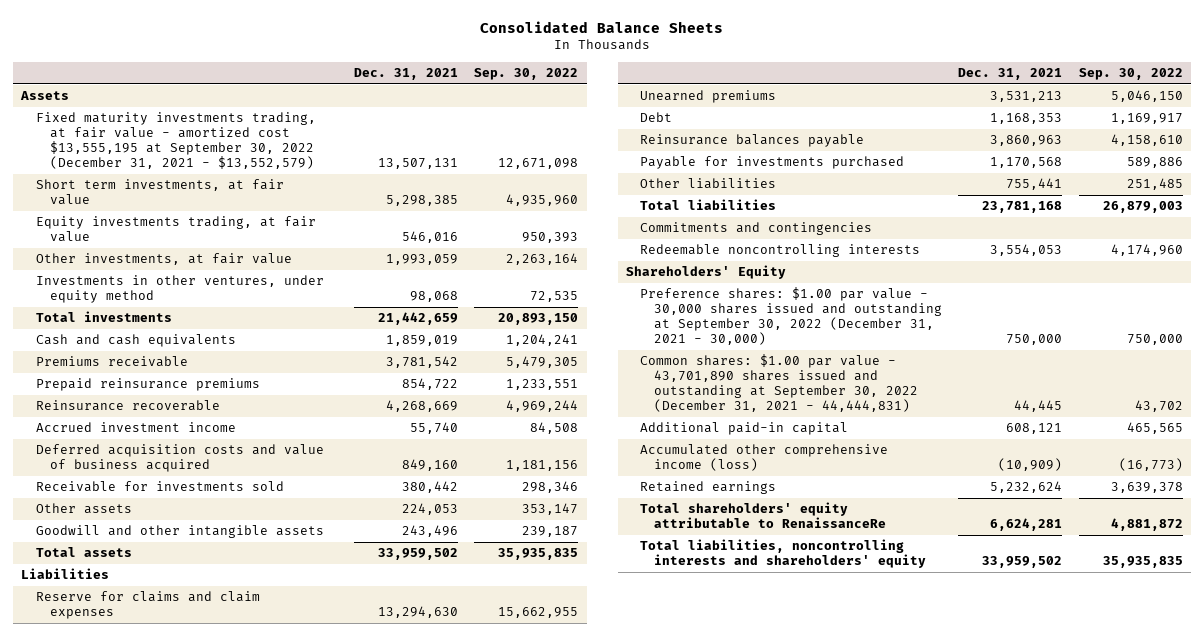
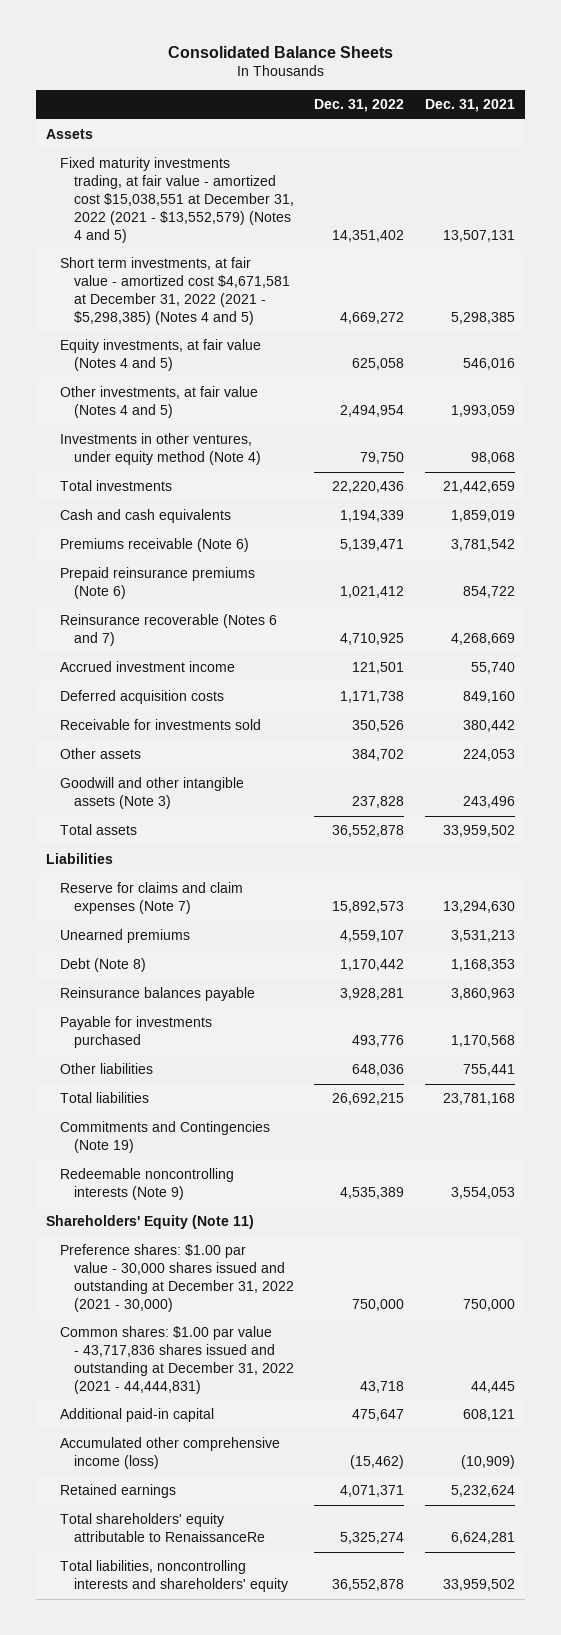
- | Dec. 31, 2021 | Sep. 30, 2022
+ | Dec. 31, 2022 | Dec. 31, 2021
- Fixed maturity investments trading, at fair value - amortized cost $13,555,195 at September 30, 2022 (December 31, 2021 - $13,552,579) | 13,507,131 | 12,671,098
- Short term investments, at fair value | 5,298,385 | 4,935,960
- Equity investments trading, at fair value | 546,016 | 950,393
- Other investments, at fair value | 1,993,059 | 2,263,164
- Investments in other ventures, under equity method | 98,068 | 72,535
+ Fixed maturity investments trading, at fair value - amortized cost $15,038,551 at December 31, 2022 (2021 - $13,552,579) (Notes 4 and 5) | 14,351,402 | 13,507,131
+ Short term investments, at fair value - amortized cost $4,671,581 at December 31, 2022 (2021 - $5,298,385) (Notes 4 and 5) | 4,669,272 | 5,298,385
+ Equity investments, at fair value (Notes 4 and 5) | 625,058 | 546,016
+ Other investments, at fair value (Notes 4 and 5) | 2,494,954 | 1,993,059
+ Investments in other ventures, under equity method (Note 4) | 79,750 | 98,068
- Premiums receivable | 3,781,542 | 5,479,305
- Prepaid reinsurance premiums | 854,722 | 1,233,551
- Reinsurance recoverable | 4,268,669 | 4,969,244
+ Premiums receivable (Note 6) | 5,139,471 | 3,781,542
+ Prepaid reinsurance premiums (Note 6) | 1,021,412 | 854,722
+ Reinsurance recoverable (Notes 6 and 7) | 4,710,925 | 4,268,669
- Deferred acquisition costs and value of business acquired | 849,160 | 1,181,156
+ Deferred acquisition costs | 1,171,738 | 849,160
- Goodwill and other intangible assets | 243,496 | 239,187
+ Goodwill and other intangible assets (Note 3) | 237,828 | 243,496
- Reserve for claims and claim expenses | 13,294,630 | 15,662,955
+ Reserve for claims and claim expenses (Note 7) | 15,892,573 | 13,294,630
- Debt | 1,168,353 | 1,169,917
+ Debt (Note 8) | 1,170,442 | 1,168,353
- Commitments and contingencies
- Redeemable noncontrolling interests | 3,554,053 | 4,174,960
- Shareholders' Equity
- Preference shares: $1.00 par value - 30,000 shares issued and outstanding at September 30, 2022 (December 31, 2021 - 30,000) | 750,000 | 750,000
- Common shares: $1.00 par value - 43,701,890 shares issued and outstanding at September 30, 2022 (December 31, 2021 - 44,444,831) | 44,445 | 43,702
+ Commitments and Contingencies (Note 19)
+ Redeemable noncontrolling interests (Note 9) | 4,535,389 | 3,554,053
+ Shareholders' Equity (Note 11)
+ Preference shares: $1.00 par value - 30,000 shares issued and outstanding at December 31, 2022 (2021 - 30,000) | 750,000 | 750,000
+ Common shares: $1.00 par value - 43,717,836 shares issued and outstanding at December 31, 2022 (2021 - 44,444,831) | 43,718 | 44,445

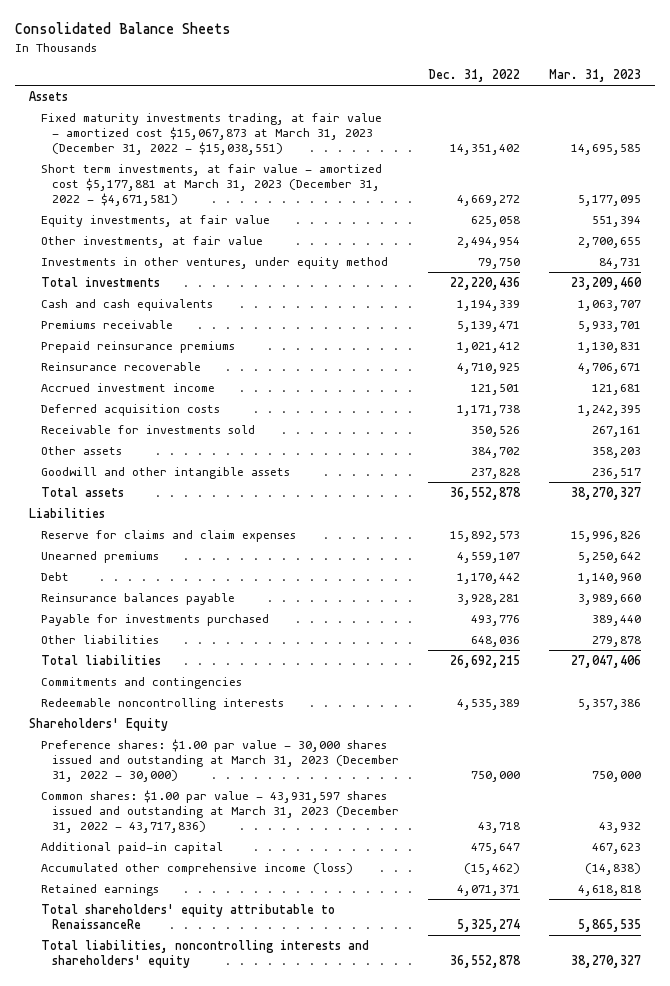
- | Dec. 31, 2022 | Dec. 31, 2021
+ | Dec. 31, 2022 | Mar. 31, 2023
- Fixed maturity investments trading, at fair value - amortized cost $15,038,551 at December 31, 2022 (2021 - $13,552,579) (Notes 4 and 5) | 14,351,402 | 13,507,131
- Short term investments, at fair value - amortized cost $4,671,581 at December 31, 2022 (2021 - $5,298,385) (Notes 4 and 5) | 4,669,272 | 5,298,385
- Equity investments, at fair value (Notes 4 and 5) | 625,058 | 546,016
- Other investments, at fair value (Notes 4 and 5) | 2,494,954 | 1,993,059
- Investments in other ventures, under equity method (Note 4) | 79,750 | 98,068
+ Fixed maturity investments trading, at fair value - amortized cost $15,067,873 at March 31, 2023 (December 31, 2022 - $15,038,551) | 14,351,402 | 14,695,585
+ Short term investments, at fair value - amortized cost $5,177,881 at March 31, 2023 (December 31, 2022 - $4,671,581) | 4,669,272 | 5,177,095
+ Equity investments, at fair value | 625,058 | 551,394
+ Other investments, at fair value | 2,494,954 | 2,700,655
+ Investments in other ventures, under equity method | 79,750 | 84,731
- Premiums receivable (Note 6) | 5,139,471 | 3,781,542
- Prepaid reinsurance premiums (Note 6) | 1,021,412 | 854,722
- Reinsurance recoverable (Notes 6 and 7) | 4,710,925 | 4,268,669
+ Premiums receivable | 5,139,471 | 5,933,701
+ Prepaid reinsurance premiums | 1,021,412 | 1,130,831
+ Reinsurance recoverable | 4,710,925 | 4,706,671
- Goodwill and other intangible assets (Note 3) | 237,828 | 243,496
+ Goodwill and other intangible assets | 237,828 | 236,517
- Reserve for claims and claim expenses (Note 7) | 15,892,573 | 13,294,630
+ Reserve for claims and claim expenses | 15,892,573 | 15,996,826
- Debt (Note 8) | 1,170,442 | 1,168,353
+ Debt | 1,170,442 | 1,140,960
- Commitments and Contingencies (Note 19)
- Redeemable noncontrolling interests (Note 9) | 4,535,389 | 3,554,053
- Shareholders' Equity (Note 11)
- Preference shares: $1.00 par value - 30,000 shares issued and outstanding at December 31, 2022 (2021 - 30,000) | 750,000 | 750,000
- Common shares: $1.00 par value - 43,717,836 shares issued and outstanding at December 31, 2022 (2021 - 44,444,831) | 43,718 | 44,445
+ Commitments and contingencies
+ Redeemable noncontrolling interests | 4,535,389 | 5,357,386
+ Shareholders' Equity
+ Preference shares: $1.00 par value - 30,000 shares issued and outstanding at March 31, 2023 (December 31, 2022 - 30,000) | 750,000 | 750,000
+ Common shares: $1.00 par value - 43,931,597 shares issued and outstanding at March 31, 2023 (December 31, 2022 - 43,717,836) | 43,718 | 43,932

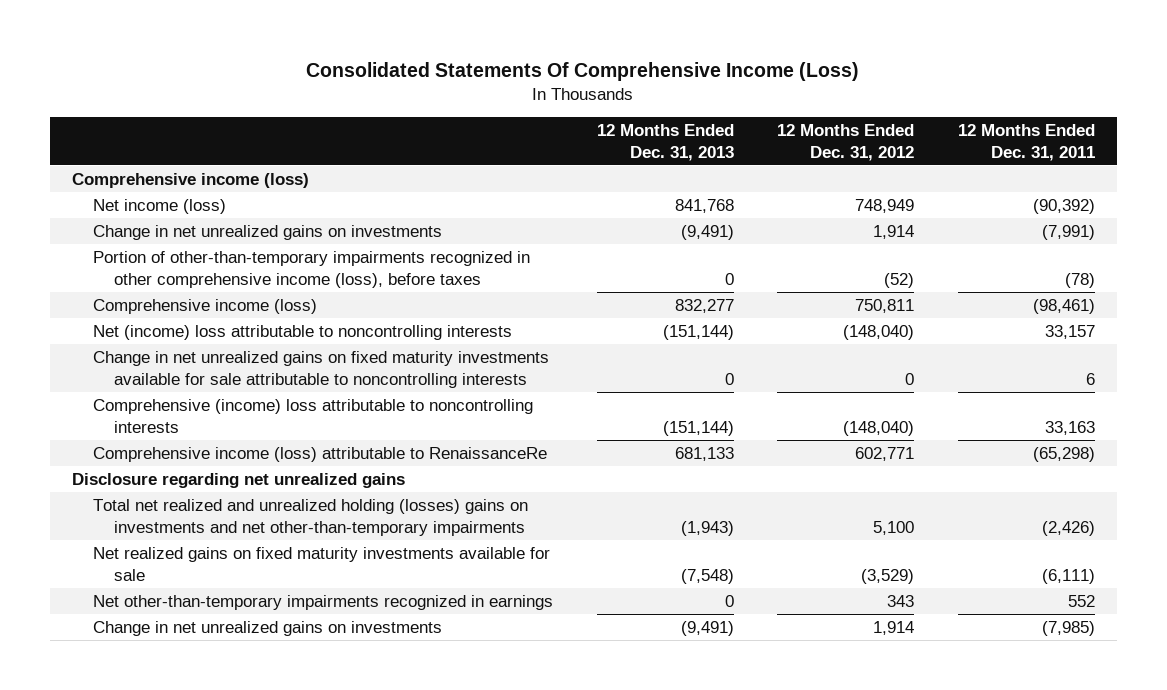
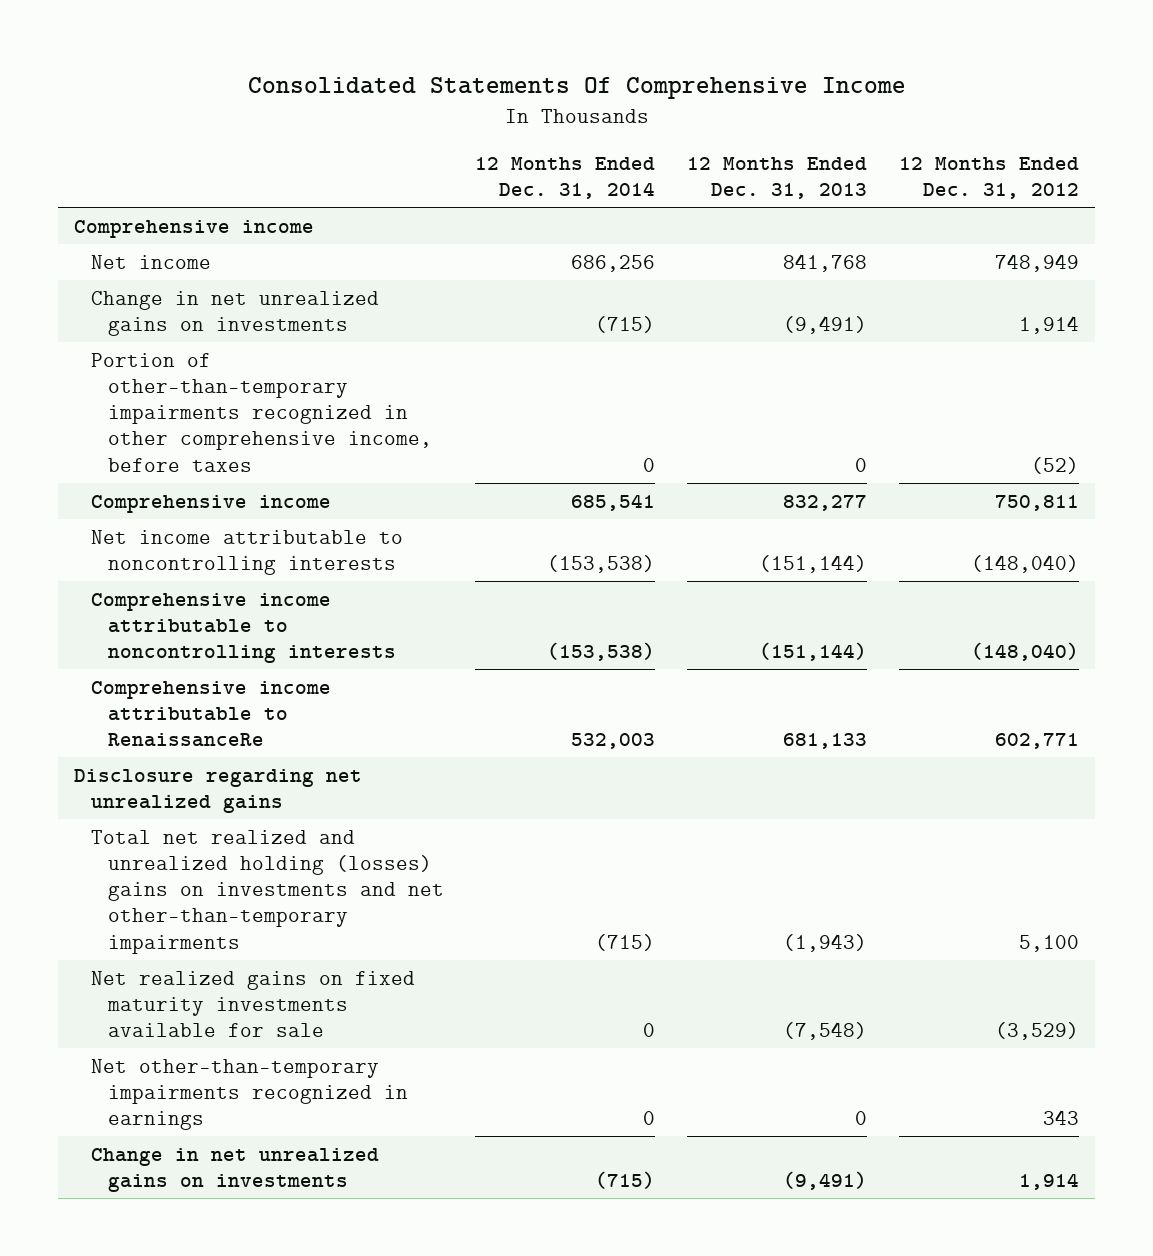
- Consolidated Statements Of Comprehensive Income (Loss)
+ Consolidated Statements Of Comprehensive Income
- | 12 Months Ended Dec. 31, 2013 | 12 Months Ended Dec. 31, 2012 | 12 Months Ended Dec. 31, 2011
+ | 12 Months Ended Dec. 31, 2014 | 12 Months Ended Dec. 31, 2013 | 12 Months Ended Dec. 31, 2012
- Comprehensive income (loss)
- Net income (loss) | 841,768 | 748,949 | (90,392)
+ Comprehensive income
+ Net income | 686,256 | 841,768 | 748,949
- Portion of other-than-temporary impairments recognized in other comprehensive income (loss), before taxes | 0 | (52) | (78)
- Comprehensive income (loss) | 832,277 | 750,811 | (98,461)
- Net (income) loss attributable to noncontrolling interests | (151,144) | (148,040) | 33,157
- Change in net unrealized gains on fixed maturity investments available for sale attributable to noncontrolling interests | 0 | 0 | 6
- Comprehensive (income) loss attributable to noncontrolling interests | (151,144) | (148,040) | 33,163
- Comprehensive income (loss) attributable to RenaissanceRe | 681,133 | 602,771 | (65,298)
+ Portion of other-than-temporary impairments recognized in other comprehensive income, before taxes | 0 | 0 | (52)
+ Comprehensive income | 685,541 | 832,277 | 750,811
+ Net income attributable to noncontrolling interests | (153,538) | (151,144) | (148,040)
+ Comprehensive income attributable to noncontrolling interests | (153,538) | (151,144) | (148,040)
+ Comprehensive income attributable to RenaissanceRe | 532,003 | 681,133 | 602,771

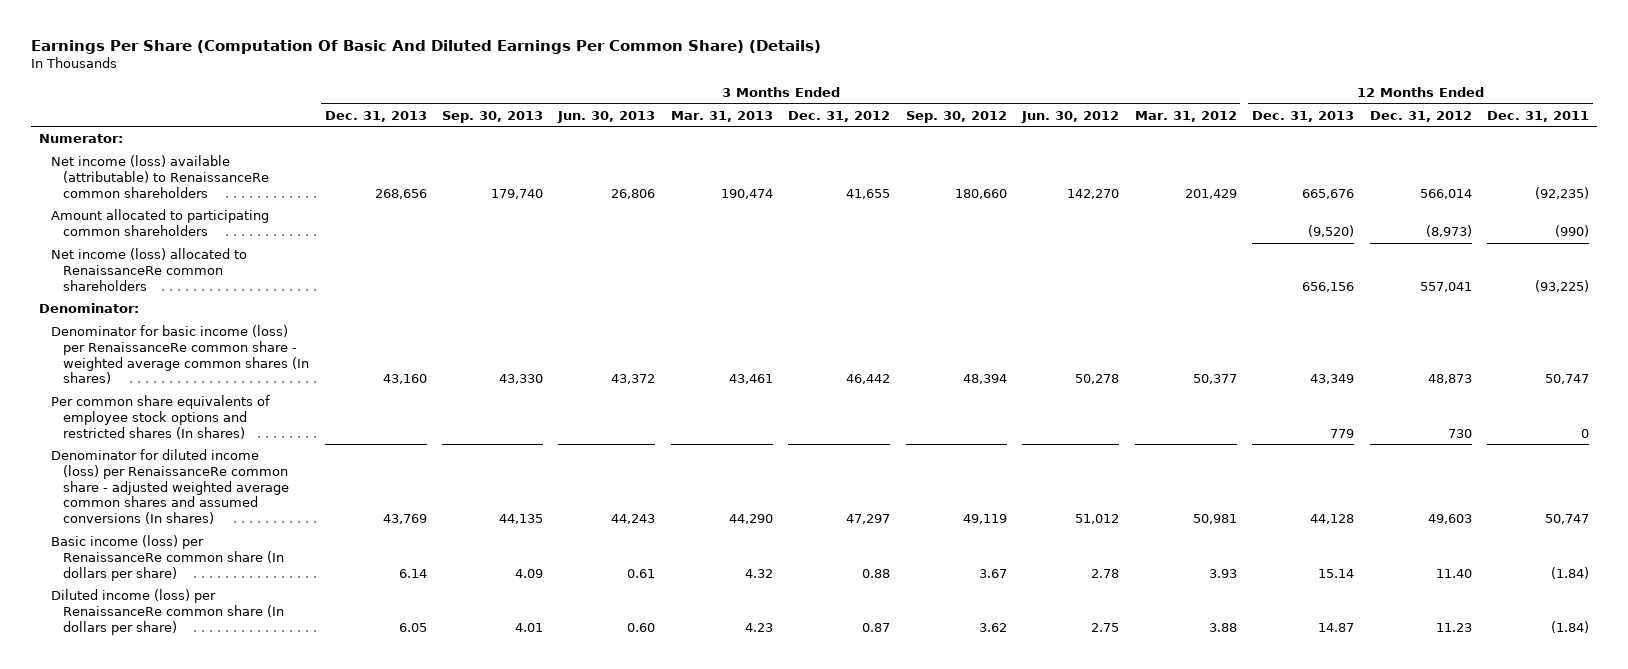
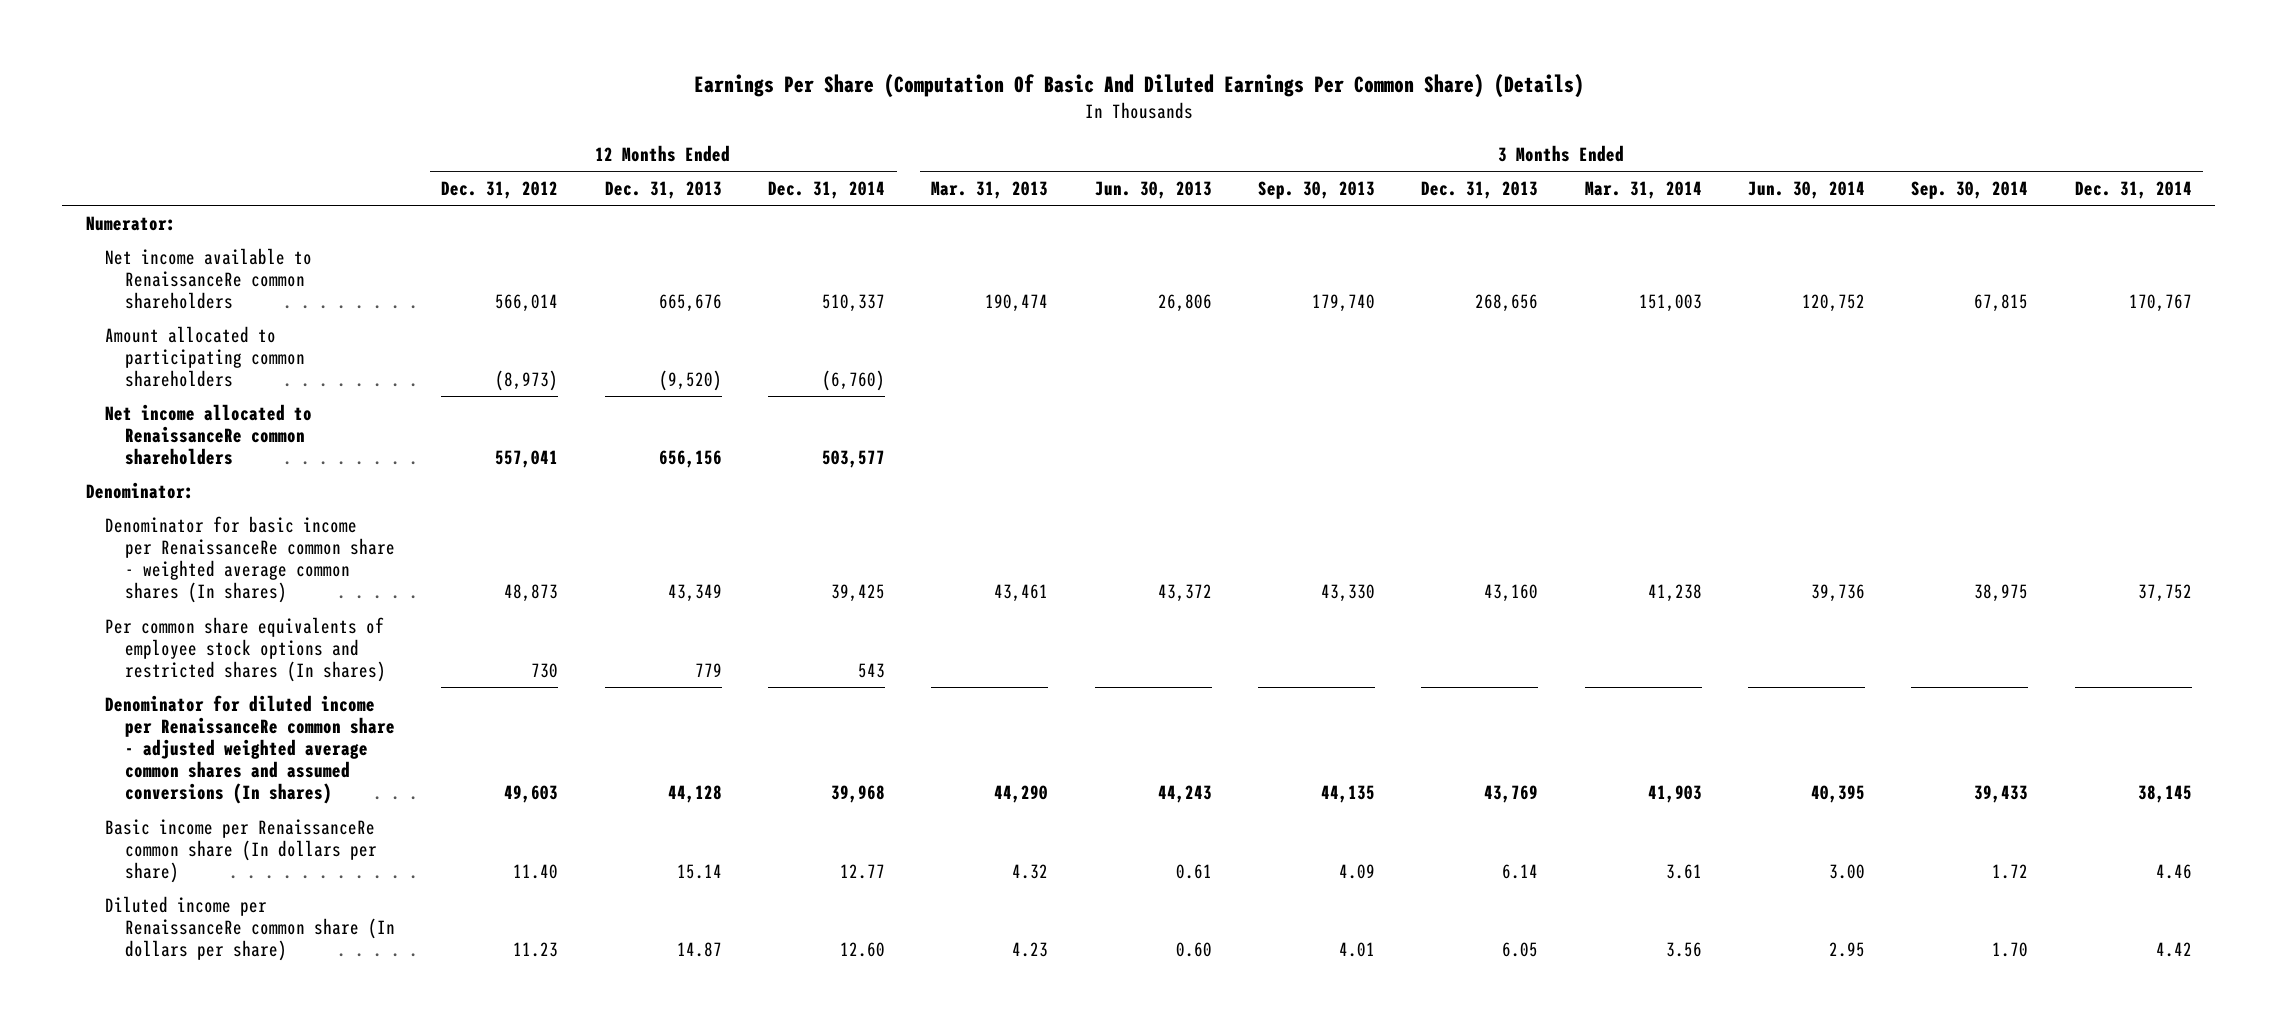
- | 3 Months Ended Dec. 31, 2013 | 3 Months Ended Sep. 30, 2013 | 3 Months Ended Jun. 30, 2013 | 3 Months Ended Mar. 31, 2013 | 3 Months Ended Dec. 31, 2012 | 3 Months Ended Sep. 30, 2012 | 3 Months Ended Jun. 30, 2012 | 3 Months Ended Mar. 31, 2012 | 12 Months Ended Dec. 31, 2013 | 12 Months Ended Dec. 31, 2012 | 12 Months Ended Dec. 31, 2011
+ | 12 Months Ended Dec. 31, 2012 | 12 Months Ended Dec. 31, 2013 | 12 Months Ended Dec. 31, 2014 | 3 Months Ended Mar. 31, 2013 | 3 Months Ended Jun. 30, 2013 | 3 Months Ended Sep. 30, 2013 | 3 Months Ended Dec. 31, 2013 | 3 Months Ended Mar. 31, 2014 | 3 Months Ended Jun. 30, 2014 | 3 Months Ended Sep. 30, 2014 | 3 Months Ended Dec. 31, 2014
- Net income (loss) available (attributable) to RenaissanceRe common shareholders | 268,656 | 179,740 | 26,806 | 190,474 | 41,655 | 180,660 | 142,270 | 201,429 | 665,676 | 566,014 | (92,235)
+ Net income available to RenaissanceRe common shareholders | 566,014 | 665,676 | 510,337 | 190,474 | 26,806 | 179,740 | 268,656 | 151,003 | 120,752 | 67,815 | 170,767
- Net income (loss) allocated to RenaissanceRe common shareholders | | | | | | | | | 656,156 | 557,041 | (93,225)
+ Net income allocated to RenaissanceRe common shareholders | 557,041 | 656,156 | 503,577 | | | | | | | |
- Denominator for basic income (loss) per RenaissanceRe common share - weighted average common shares (In shares) | 43,160 | 43,330 | 43,372 | 43,461 | 46,442 | 48,394 | 50,278 | 50,377 | 43,349 | 48,873 | 50,747
+ Denominator for basic income per RenaissanceRe common share - weighted average common shares (In shares) | 48,873 | 43,349 | 39,425 | 43,461 | 43,372 | 43,330 | 43,160 | 41,238 | 39,736 | 38,975 | 37,752
- Denominator for diluted income (loss) per RenaissanceRe common share - adjusted weighted average common shares and assumed conversions (In shares) | 43,769 | 44,135 | 44,243 | 44,290 | 47,297 | 49,119 | 51,012 | 50,981 | 44,128 | 49,603 | 50,747
- Basic income (loss) per RenaissanceRe common share (In dollars per share) | 6.14 | 4.09 | 0.61 | 4.32 | 0.88 | 3.67 | 2.78 | 3.93 | 15.14 | 11.40 | (1.84)
- Diluted income (loss) per RenaissanceRe common share (In dollars per share) | 6.05 | 4.01 | 0.60 | 4.23 | 0.87 | 3.62 | 2.75 | 3.88 | 14.87 | 11.23 | (1.84)
+ Denominator for diluted income per RenaissanceRe common share - adjusted weighted average common shares and assumed conversions (In shares) | 49,603 | 44,128 | 39,968 | 44,290 | 44,243 | 44,135 | 43,769 | 41,903 | 40,395 | 39,433 | 38,145
+ Basic income per RenaissanceRe common share (In dollars per share) | 11.40 | 15.14 | 12.77 | 4.32 | 0.61 | 4.09 | 6.14 | 3.61 | 3.00 | 1.72 | 4.46
+ Diluted income per RenaissanceRe common share (In dollars per share) | 11.23 | 14.87 | 12.60 | 4.23 | 0.60 | 4.01 | 6.05 | 3.56 | 2.95 | 1.70 | 4.42

